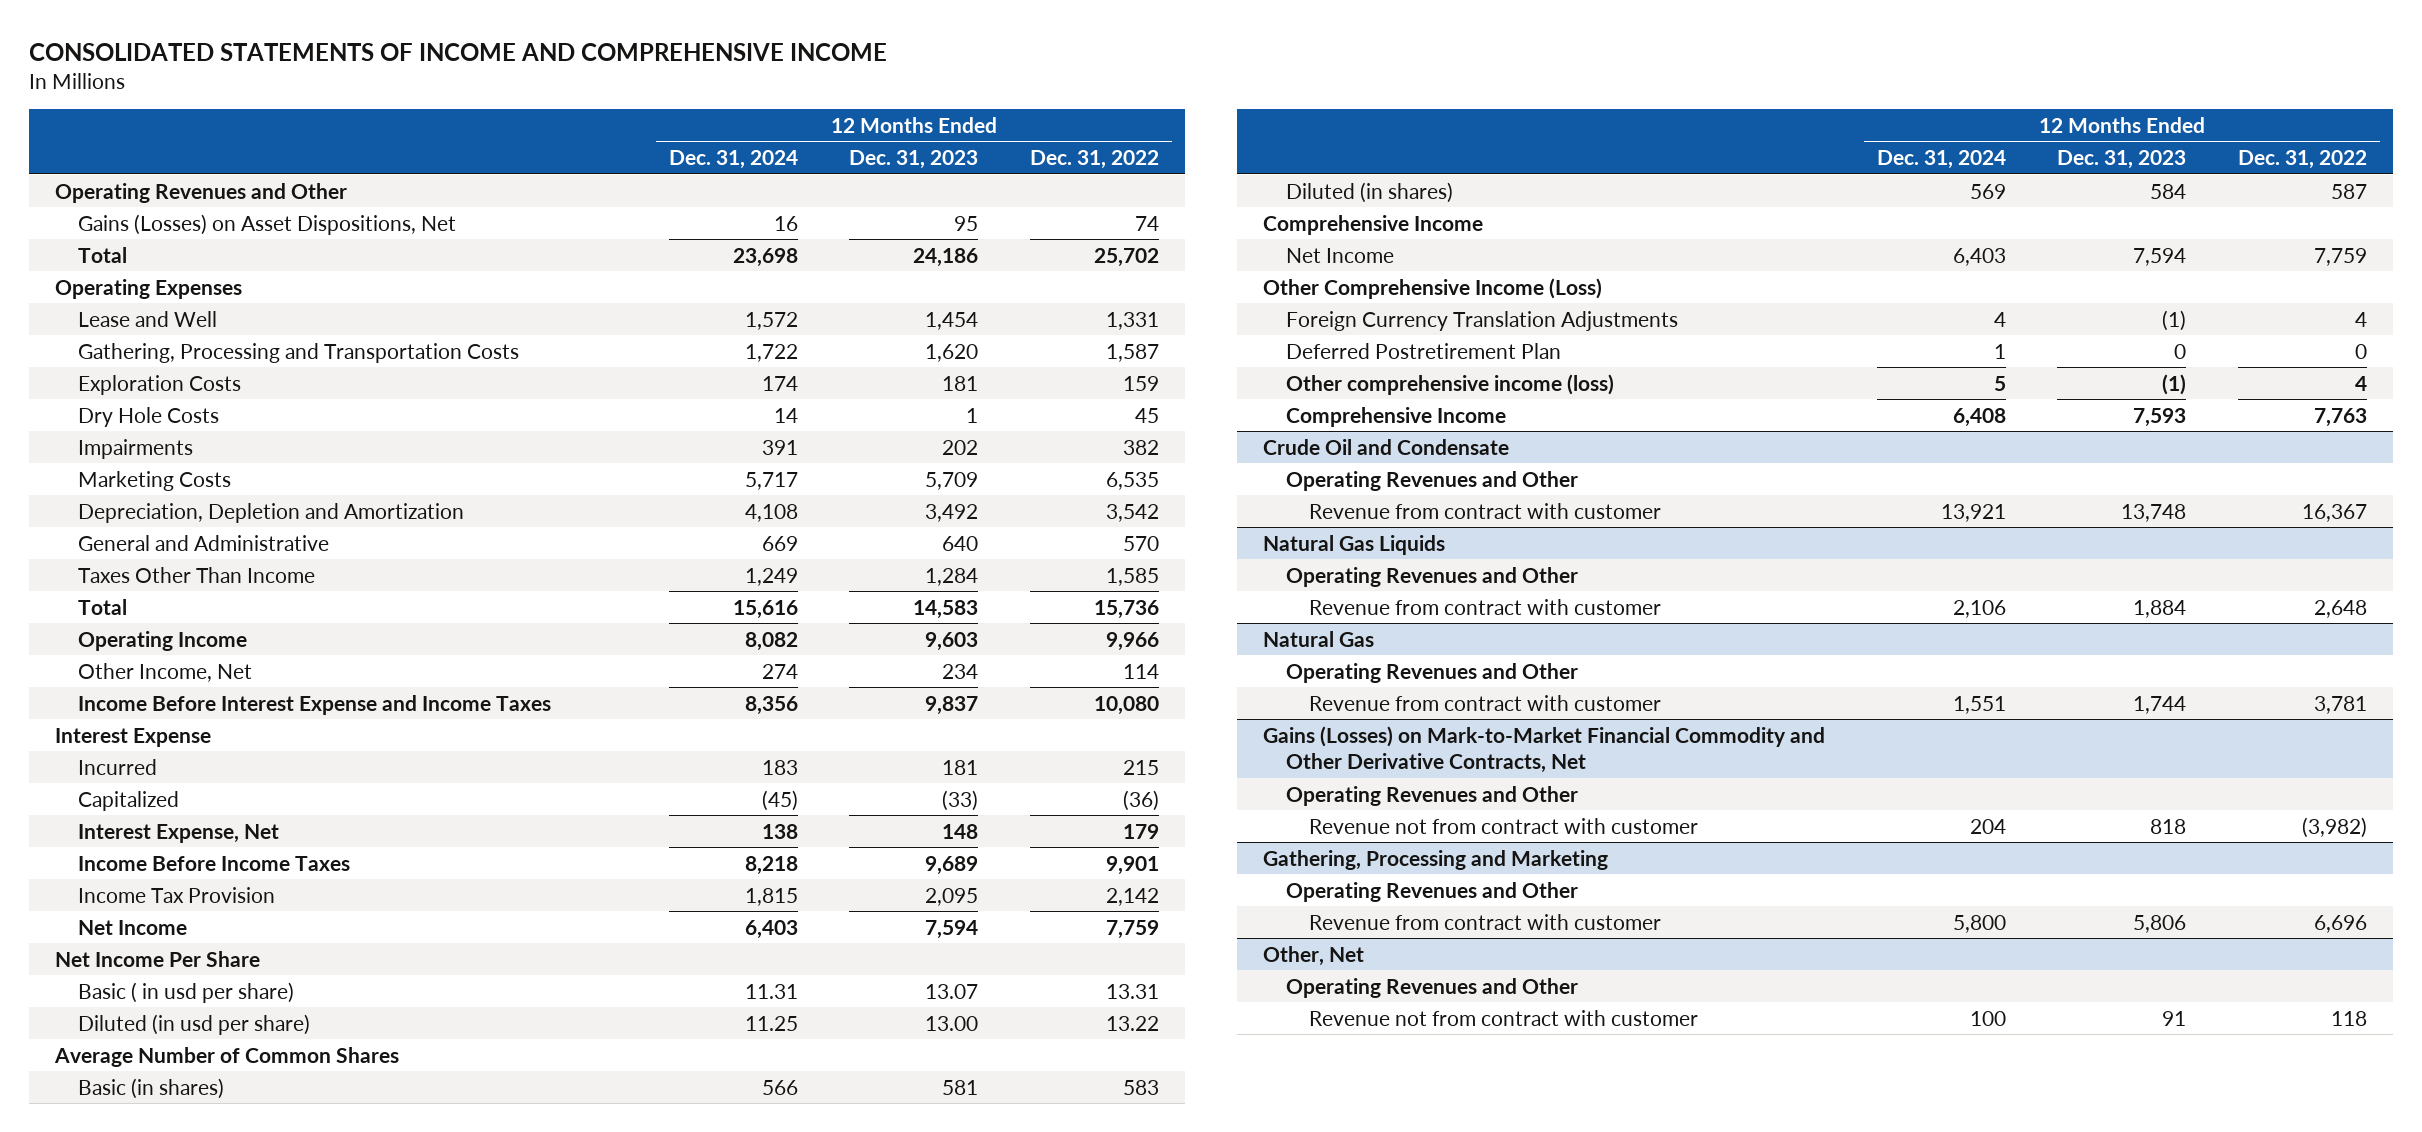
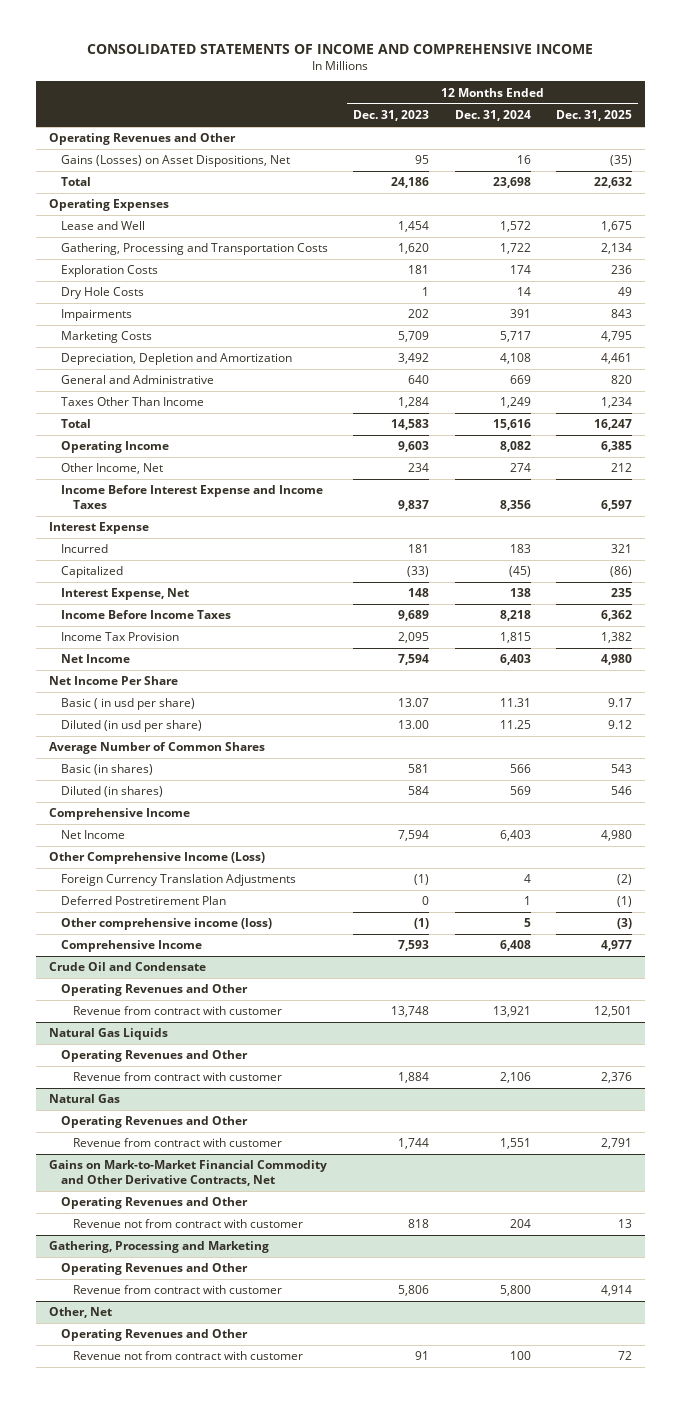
- | 12 Months Ended Dec. 31, 2024 | 12 Months Ended Dec. 31, 2023 | 12 Months Ended Dec. 31, 2022
+ | 12 Months Ended Dec. 31, 2023 | 12 Months Ended Dec. 31, 2024 | 12 Months Ended Dec. 31, 2025
- Gains (Losses) on Mark-to-Market Financial Commodity and Other Derivative Contracts, Net
+ Gains on Mark-to-Market Financial Commodity and Other Derivative Contracts, Net

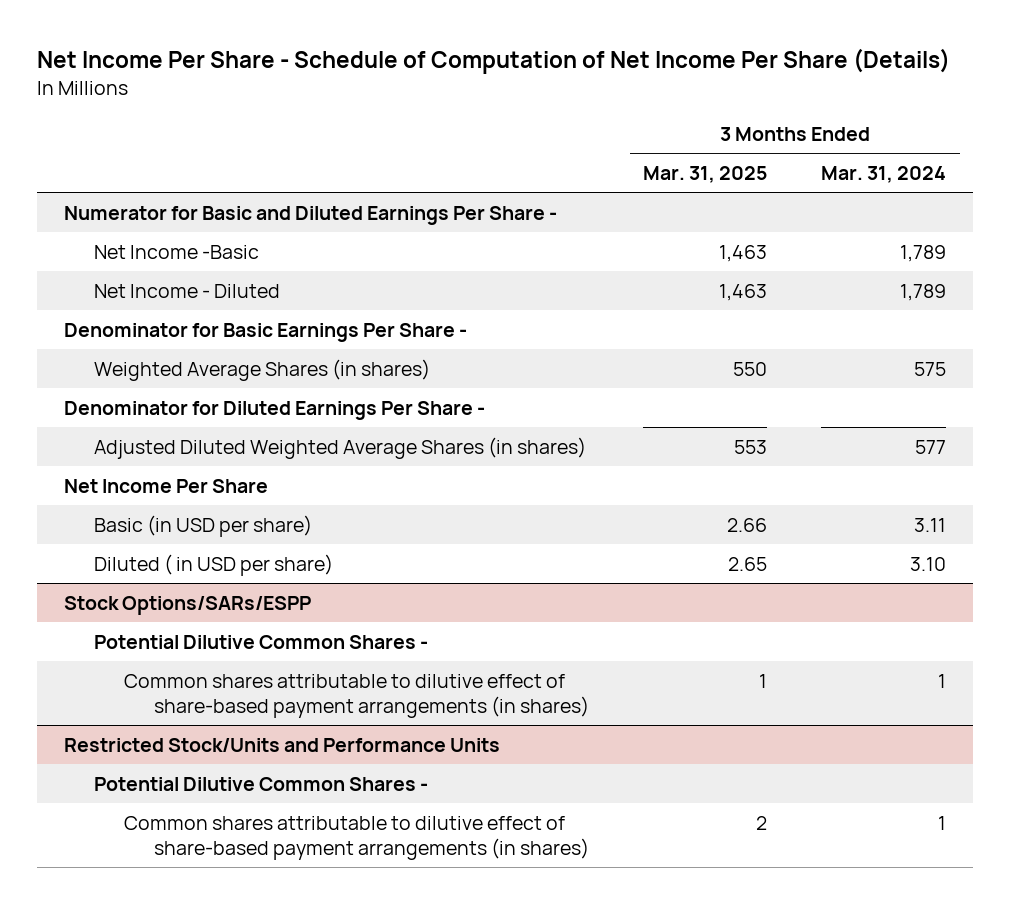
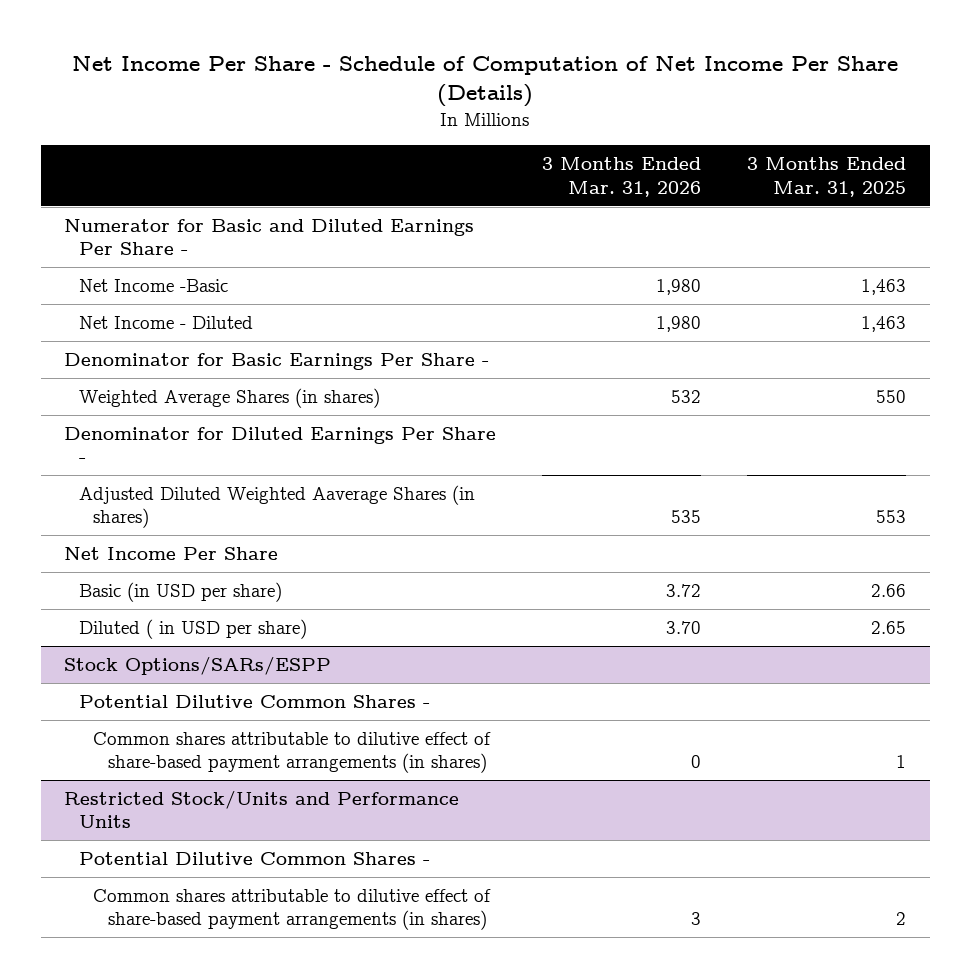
- | 3 Months Ended Mar. 31, 2025 | 3 Months Ended Mar. 31, 2024
+ | 3 Months Ended Mar. 31, 2026 | 3 Months Ended Mar. 31, 2025
- Adjusted Diluted Weighted Average Shares (in shares) | 553 | 577
+ Adjusted Diluted Weighted Aaverage Shares (in shares) | 535 | 553

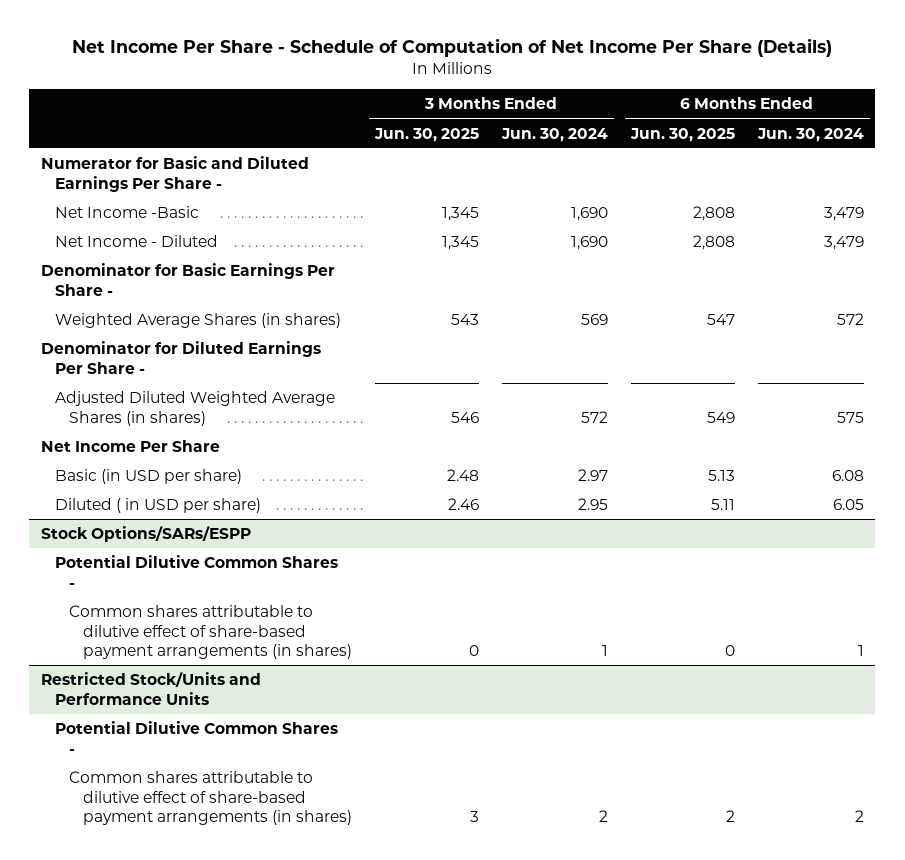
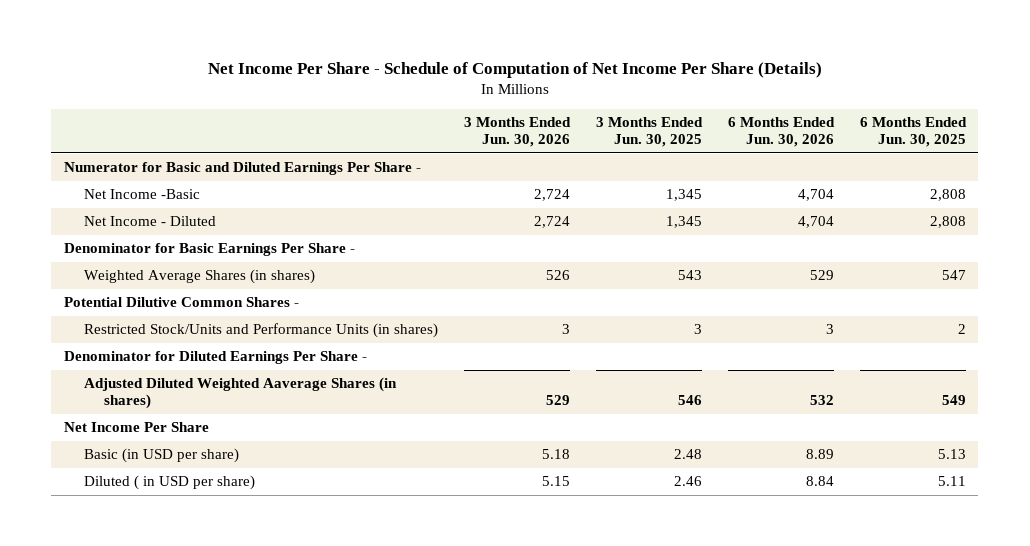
- | 3 Months Ended Jun. 30, 2025 | 3 Months Ended Jun. 30, 2024 | 6 Months Ended Jun. 30, 2025 | 6 Months Ended Jun. 30, 2024
+ | 3 Months Ended Jun. 30, 2026 | 3 Months Ended Jun. 30, 2025 | 6 Months Ended Jun. 30, 2026 | 6 Months Ended Jun. 30, 2025
+ Potential Dilutive Common Shares -
+ Restricted Stock/Units and Performance Units (in shares) | 3 | 3 | 3 | 2
- Adjusted Diluted Weighted Average Shares (in shares) | 546 | 572 | 549 | 575
+ Adjusted Diluted Weighted Aaverage Shares (in shares) | 529 | 546 | 532 | 549
- Stock Options/SARs/ESPP
- Potential Dilutive Common Shares -
- Common shares attributable to dilutive effect of share-based payment arrangements (in shares) | 0 | 1 | 0 | 1
- Restricted Stock/Units and Performance Units
- Potential Dilutive Common Shares -
- Common shares attributable to dilutive effect of share-based payment arrangements (in shares) | 3 | 2 | 2 | 2

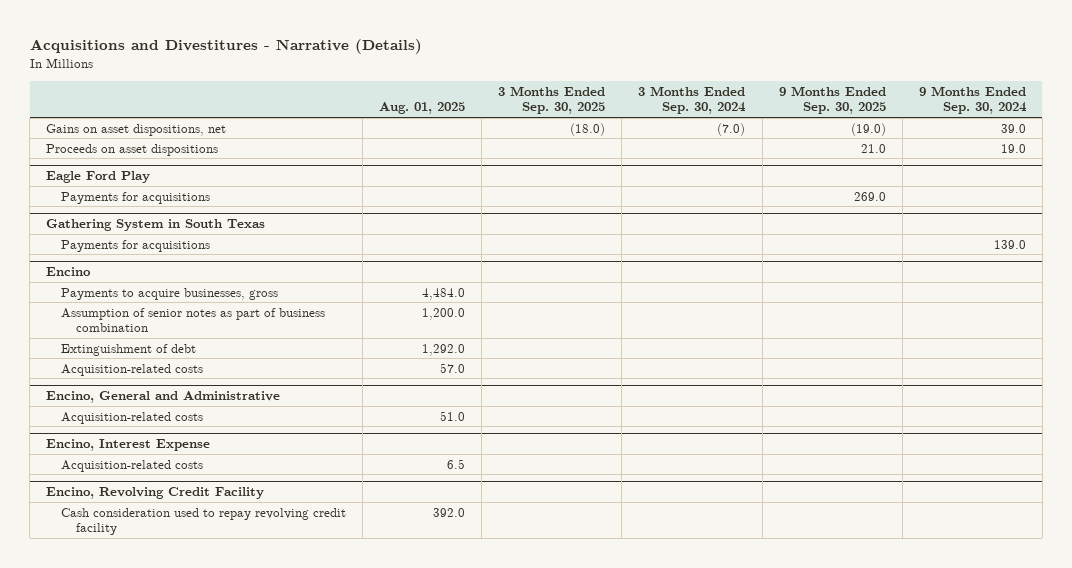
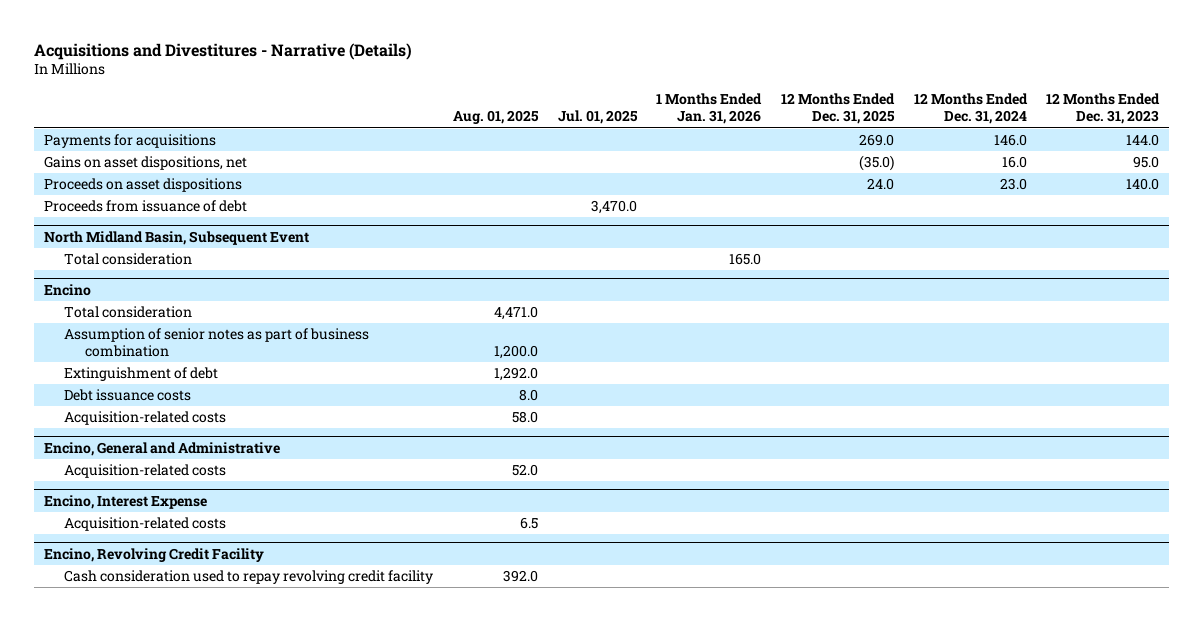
- | Aug. 01, 2025 | 3 Months Ended Sep. 30, 2025 | 3 Months Ended Sep. 30, 2024 | 9 Months Ended Sep. 30, 2025 | 9 Months Ended Sep. 30, 2024
+ | Aug. 01, 2025 | Jul. 01, 2025 | 1 Months Ended Jan. 31, 2026 | 12 Months Ended Dec. 31, 2025 | 12 Months Ended Dec. 31, 2024 | 12 Months Ended Dec. 31, 2023
+ Payments for acquisitions | | | | 269.0 | 146.0 | 144.0
- Eagle Ford Play
- Payments for acquisitions | | | | 269.0 |
- Gathering System in South Texas
- Payments for acquisitions | | | | | 139.0
+ Proceeds from issuance of debt | | 3,470.0 | | | |
+ North Midland Basin, Subsequent Event
+ Total consideration | | | 165.0 | | |
@ Encino
- Payments to acquire businesses, gross | 4,484.0 | | | |
+ Total consideration | 4,471.0 | | | | |
- Acquisition-related costs | 57.0 | | | |
+ Debt issuance costs | 8.0 | | | | |
+ Acquisition-related costs | 58.0 | | | | |
@ Encino, General and Administrative
- Acquisition-related costs | 51.0 | | | |
+ Acquisition-related costs | 52.0 | | | | |

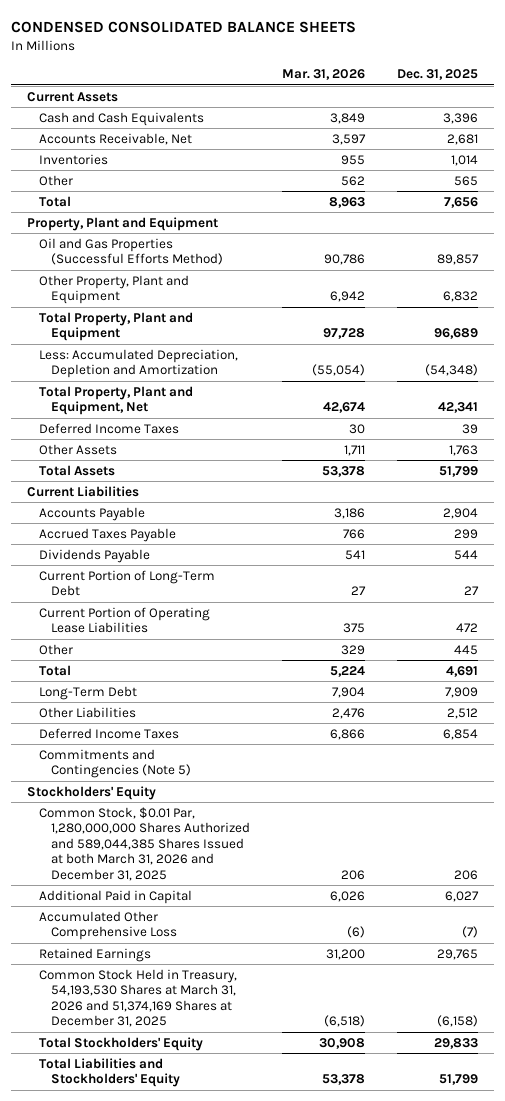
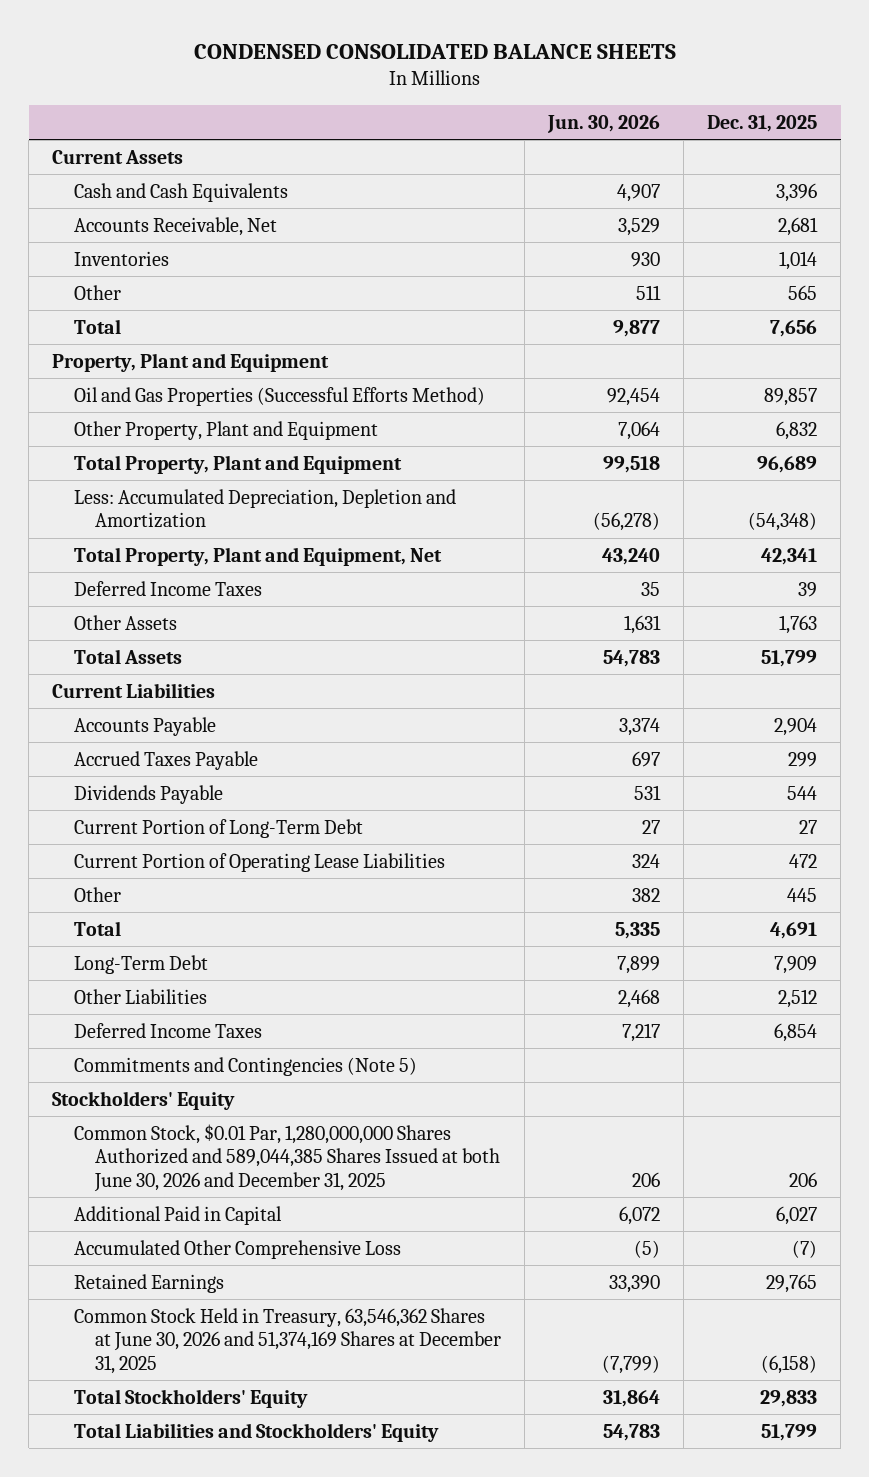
- | Mar. 31, 2026 | Dec. 31, 2025
+ | Jun. 30, 2026 | Dec. 31, 2025
- Common Stock, $0.01 Par, 1,280,000,000 Shares Authorized and 589,044,385 Shares Issued at both March 31, 2026 and December 31, 2025 | 206 | 206
+ Common Stock, $0.01 Par, 1,280,000,000 Shares Authorized and 589,044,385 Shares Issued at both June 30, 2026 and December 31, 2025 | 206 | 206
- Common Stock Held in Treasury, 54,193,530 Shares at March 31, 2026 and 51,374,169 Shares at December 31, 2025 | (6,518) | (6,158)
+ Common Stock Held in Treasury, 63,546,362 Shares at June 30, 2026 and 51,374,169 Shares at December 31, 2025 | (7,799) | (6,158)

